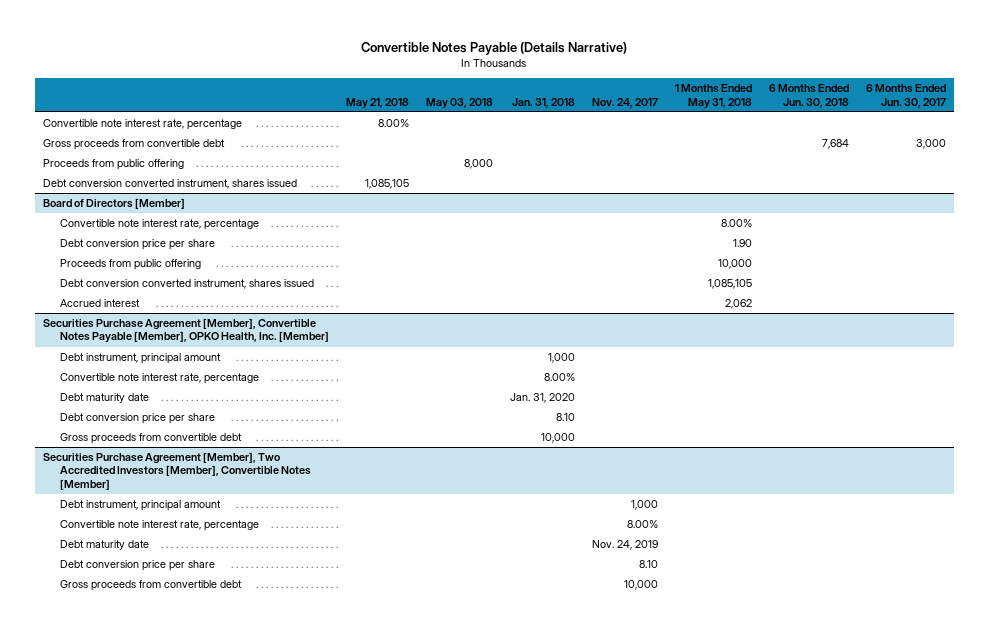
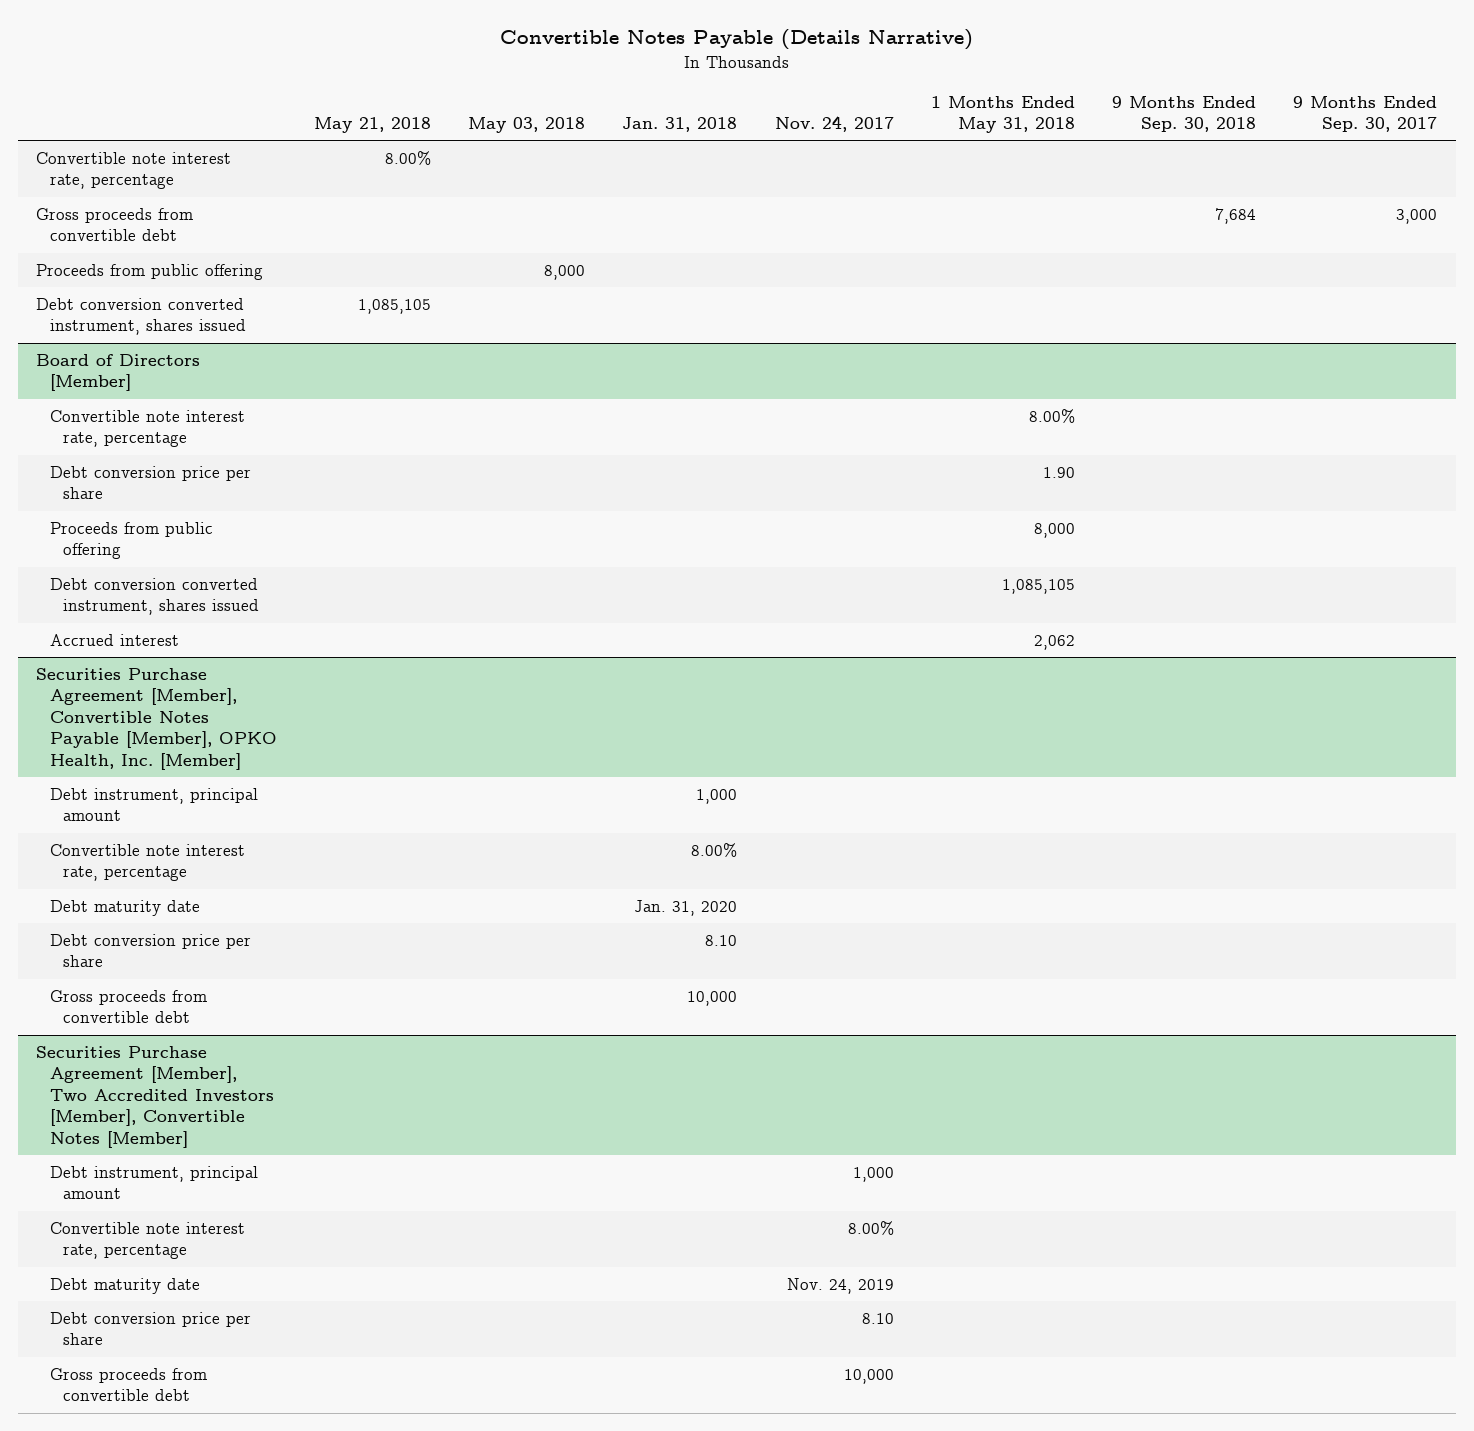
- | May 21, 2018 | May 03, 2018 | Jan. 31, 2018 | Nov. 24, 2017 | 1 Months Ended May 31, 2018 | 6 Months Ended Jun. 30, 2018 | 6 Months Ended Jun. 30, 2017
+ | May 21, 2018 | May 03, 2018 | Jan. 31, 2018 | Nov. 24, 2017 | 1 Months Ended May 31, 2018 | 9 Months Ended Sep. 30, 2018 | 9 Months Ended Sep. 30, 2017
@ Board of Directors [Member]
- Proceeds from public offering | | | | | 10,000 | |
+ Proceeds from public offering | | | | | 8,000 | |

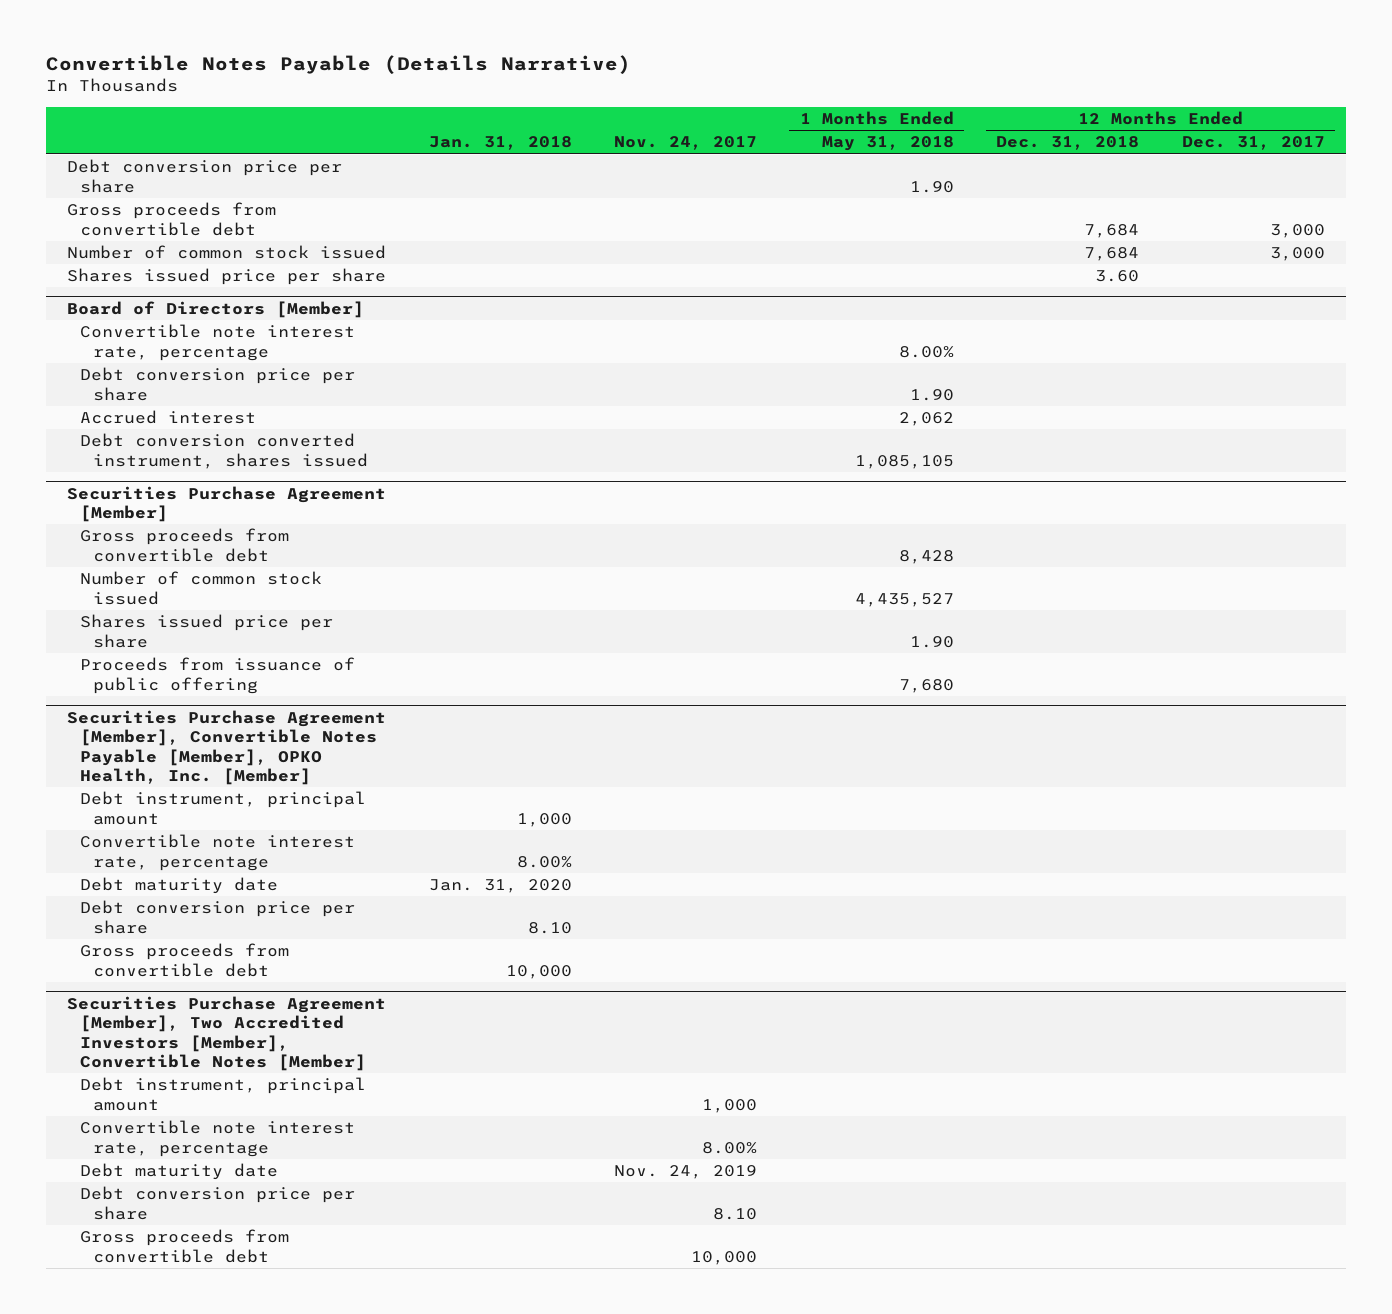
- | May 21, 2018 | May 03, 2018 | Jan. 31, 2018 | Nov. 24, 2017 | 1 Months Ended May 31, 2018 | 9 Months Ended Sep. 30, 2018 | 9 Months Ended Sep. 30, 2017
+ | Jan. 31, 2018 | Nov. 24, 2017 | 1 Months Ended May 31, 2018 | 12 Months Ended Dec. 31, 2018 | 12 Months Ended Dec. 31, 2017
- Convertible note interest rate, percentage | 8.00% | | | | | |
+ Debt conversion price per share | | | 1.90 | |
- Proceeds from public offering | | 8,000 | | | | |
- Debt conversion converted instrument, shares issued | 1,085,105 | | | | | |
+ Number of common stock issued | | | | 7,684 | 3,000
+ Shares issued price per share | | | | 3.60 |
@ Board of Directors [Member]
- Proceeds from public offering | | | | | 8,000 | |
moved down: Debt conversion converted instrument, shares issued | | | 1,085,105 | |
+ Securities Purchase Agreement [Member]
+ Gross proceeds from convertible debt | | | 8,428 | |
+ Number of common stock issued | | | 4,435,527 | |
+ Shares issued price per share | | | 1.90 | |
+ Proceeds from issuance of public offering | | | 7,680 | |

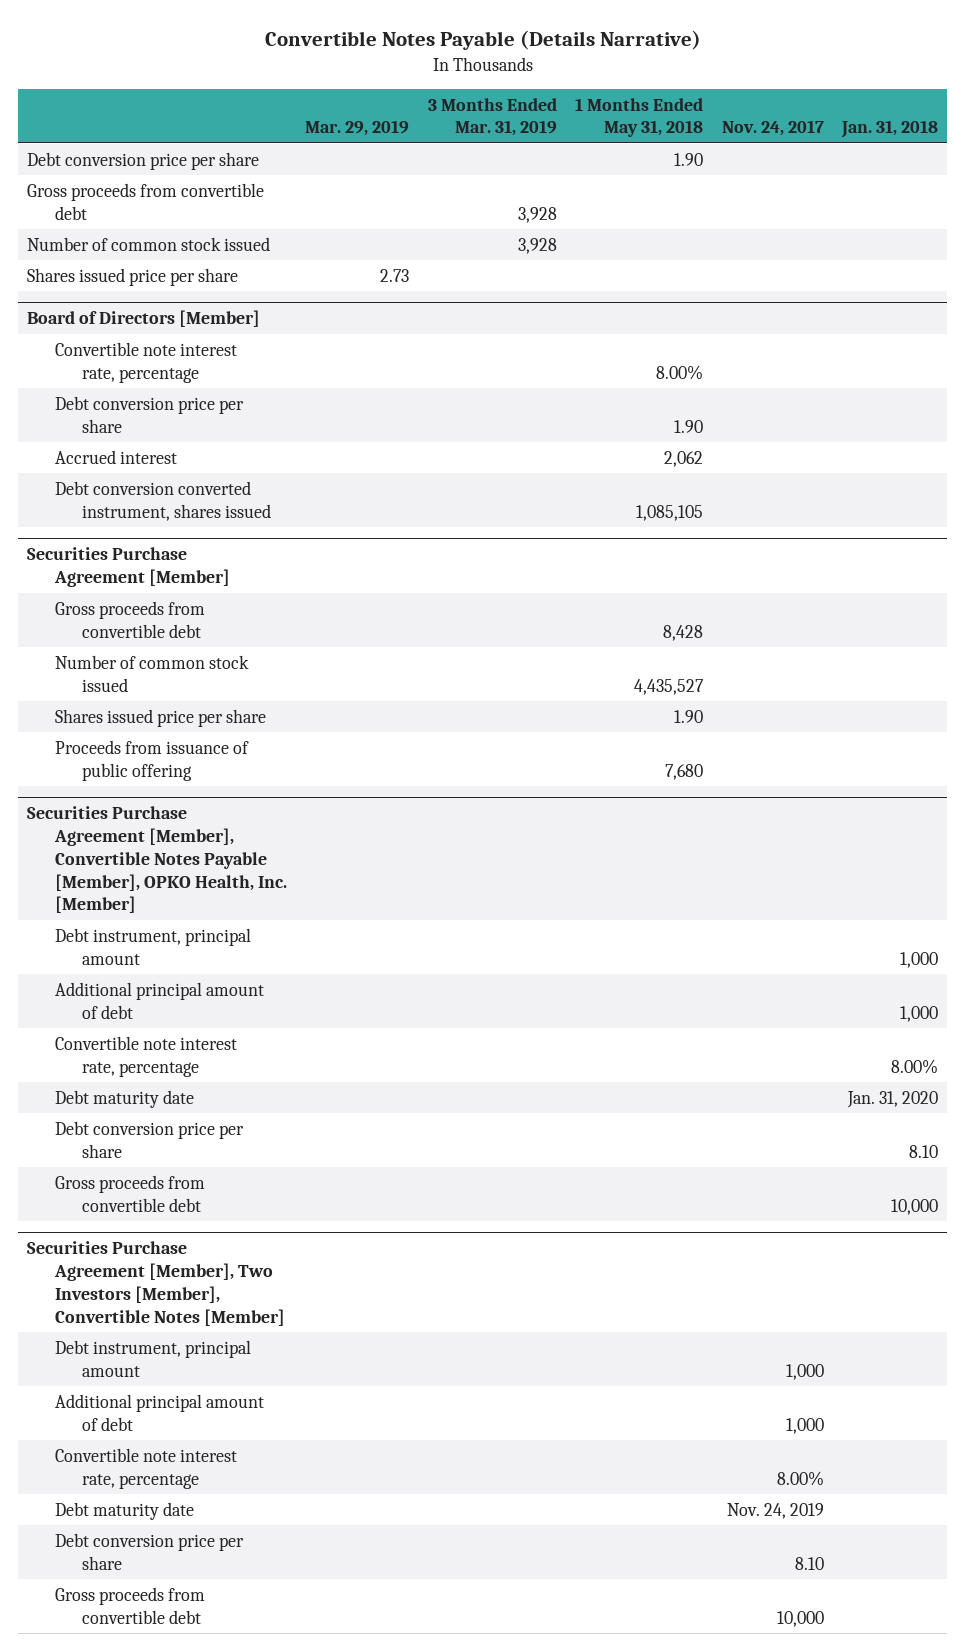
- | Jan. 31, 2018 | Nov. 24, 2017 | 1 Months Ended May 31, 2018 | 12 Months Ended Dec. 31, 2018 | 12 Months Ended Dec. 31, 2017
+ | Mar. 29, 2019 | 3 Months Ended Mar. 31, 2019 | 1 Months Ended May 31, 2018 | Nov. 24, 2017 | Jan. 31, 2018
@ Securities Purchase Agreement [Member], Convertible Notes Payable [Member], OPKO Health, Inc. [Member]
+ Additional principal amount of debt | | | | | 1,000
- Securities Purchase Agreement [Member], Two Accredited Investors [Member], Convertible Notes [Member]
+ Securities Purchase Agreement [Member], Two Investors [Member], Convertible Notes [Member]
+ Additional principal amount of debt | | | | 1,000 |

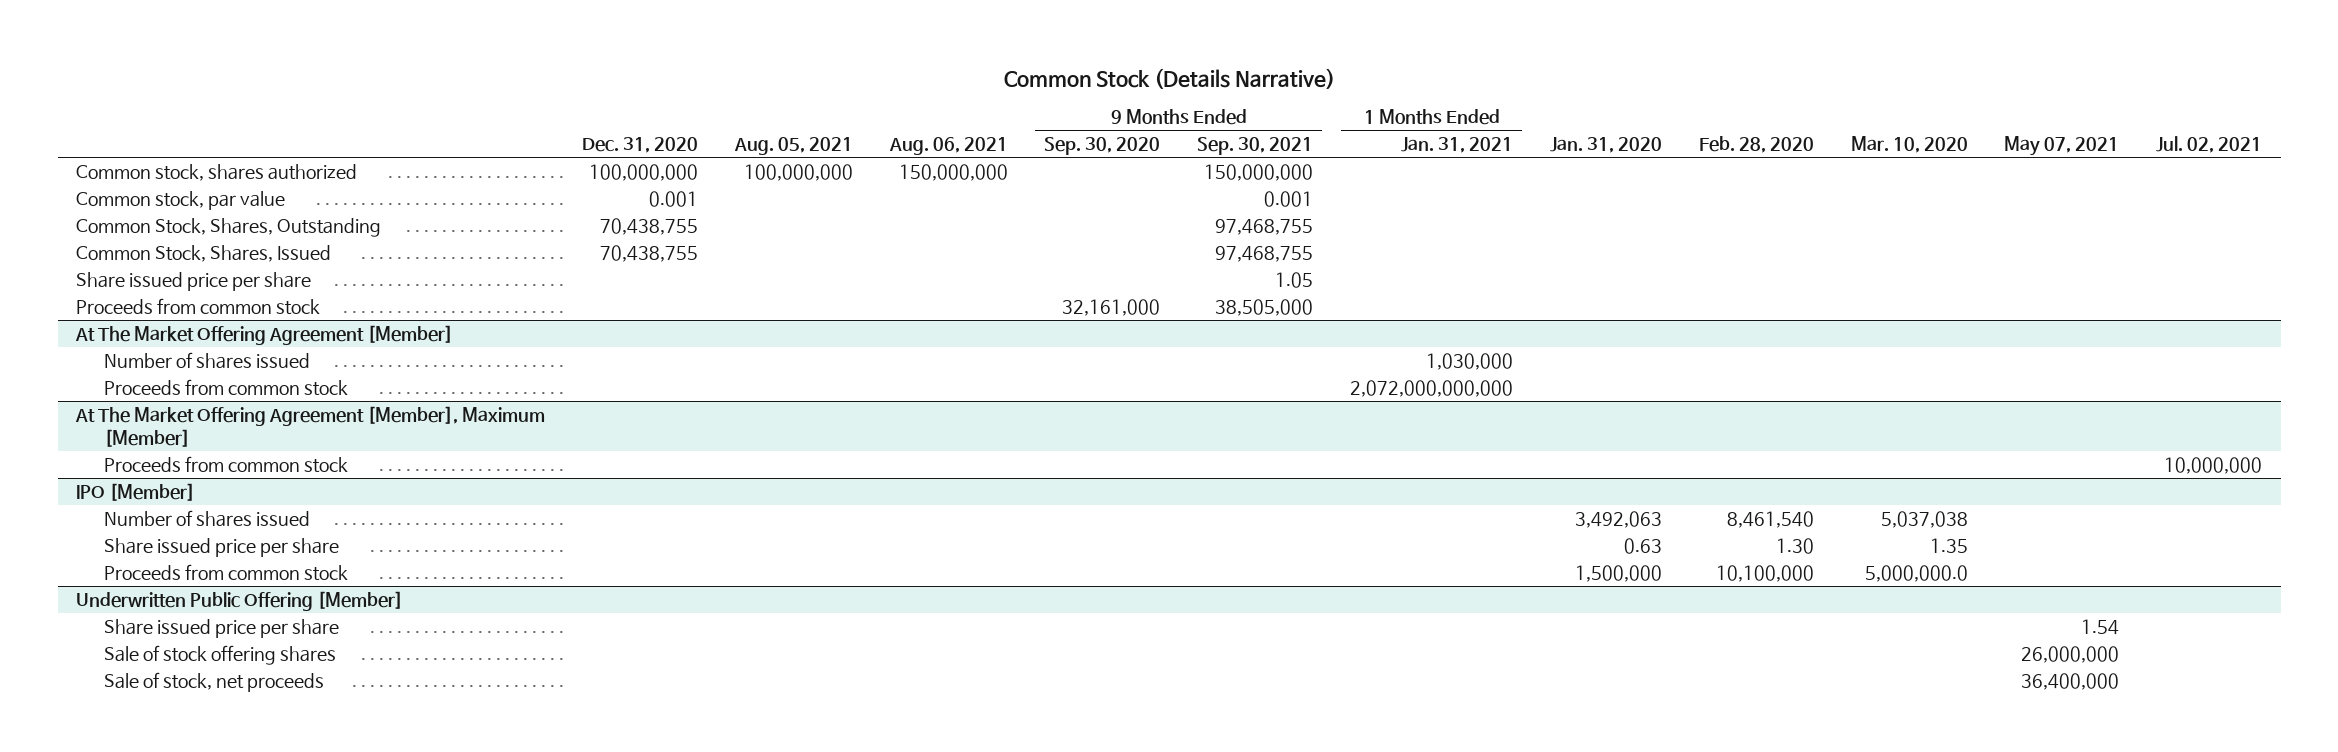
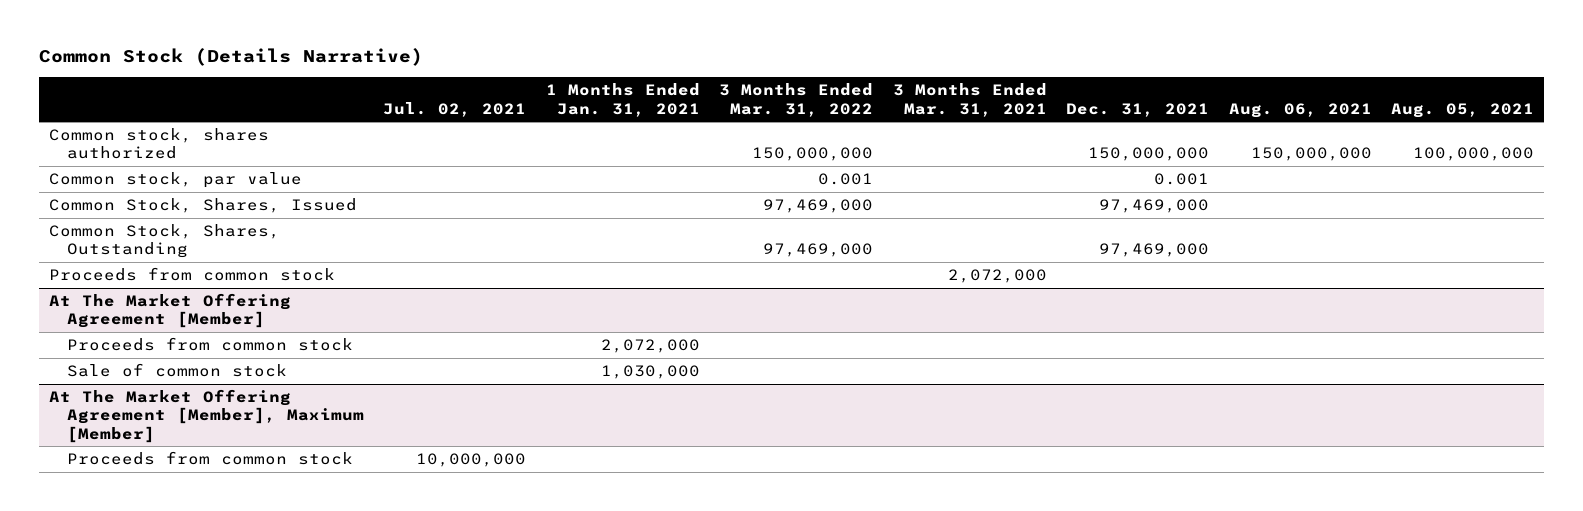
- | Dec. 31, 2020 | Aug. 05, 2021 | Aug. 06, 2021 | 9 Months Ended Sep. 30, 2020 | 9 Months Ended Sep. 30, 2021 | 1 Months Ended Jan. 31, 2021 | Jan. 31, 2020 | Feb. 28, 2020 | Mar. 10, 2020 | May 07, 2021 | Jul. 02, 2021
+ | Jul. 02, 2021 | 1 Months Ended Jan. 31, 2021 | 3 Months Ended Mar. 31, 2022 | 3 Months Ended Mar. 31, 2021 | Dec. 31, 2021 | Aug. 06, 2021 | Aug. 05, 2021
- Share issued price per share | | | | | 1.05 | | | | | |
moved down: Common Stock, Shares, Outstanding | | | 97,469,000 | | 97,469,000 | |
@ At The Market Offering Agreement [Member]
- Number of shares issued | | | | | | 1,030,000 | | | | |
- Proceeds from common stock | | | | | | 2,072,000,000,000 | | | | |
+ Proceeds from common stock | | 2,072,000 | | | | |
+ Sale of common stock | | 1,030,000 | | | | |
- IPO [Member]
- Number of shares issued | | | | | | | 3,492,063 | 8,461,540 | 5,037,038 | |
- Share issued price per share | | | | | | | 0.63 | 1.30 | 1.35 | |
- Proceeds from common stock | | | | | | | 1,500,000 | 10,100,000 | 5,000,000.0 | |
- Underwritten Public Offering [Member]
- Share issued price per share | | | | | | | | | | 1.54 |
- Sale of stock offering shares | | | | | | | | | | 26,000,000 |
- Sale of stock, net proceeds | | | | | | | | | | 36,400,000 |

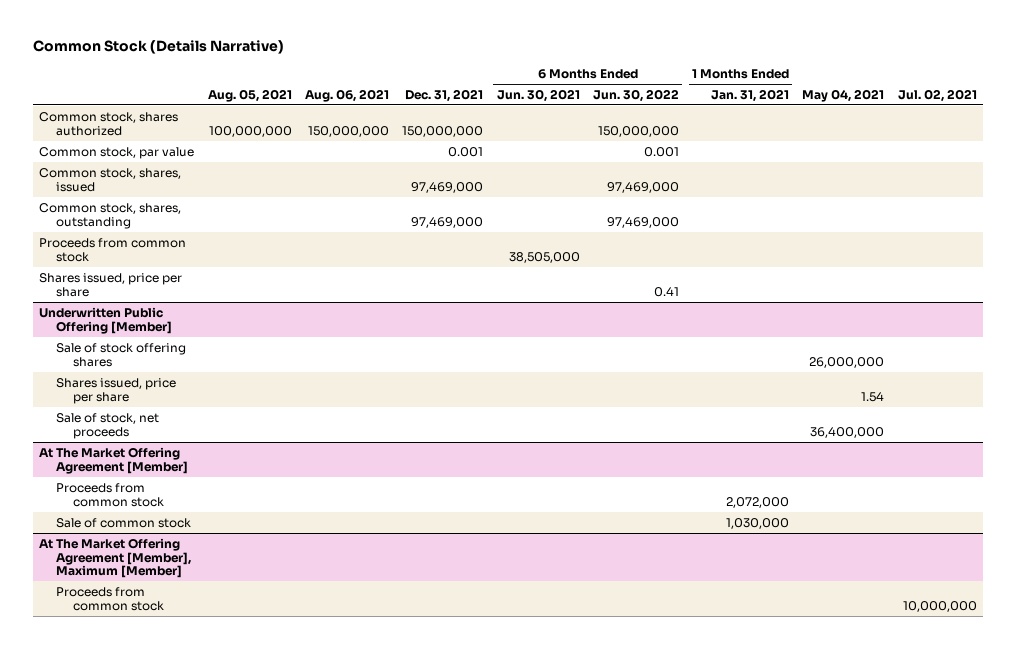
- | Jul. 02, 2021 | 1 Months Ended Jan. 31, 2021 | 3 Months Ended Mar. 31, 2022 | 3 Months Ended Mar. 31, 2021 | Dec. 31, 2021 | Aug. 06, 2021 | Aug. 05, 2021
+ | Aug. 05, 2021 | Aug. 06, 2021 | Dec. 31, 2021 | 6 Months Ended Jun. 30, 2021 | 6 Months Ended Jun. 30, 2022 | 1 Months Ended Jan. 31, 2021 | May 04, 2021 | Jul. 02, 2021
- Common Stock, Shares, Issued | | | 97,469,000 | | 97,469,000 | |
- Common Stock, Shares, Outstanding | | | 97,469,000 | | 97,469,000 | |
+ Common stock, shares, issued | | | 97,469,000 | | 97,469,000 | | |
+ Common stock, shares, outstanding | | | 97,469,000 | | 97,469,000 | | |
+ Shares issued, price per share | | | | | 0.41 | | |
+ Underwritten Public Offering [Member]
+ Sale of stock offering shares | | | | | | | 26,000,000 |
+ Shares issued, price per share | | | | | | | 1.54 |
+ Sale of stock, net proceeds | | | | | | | 36,400,000 |

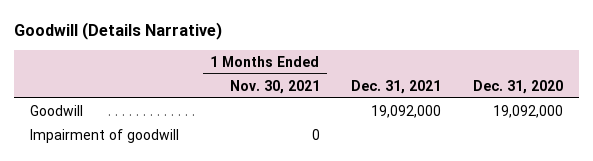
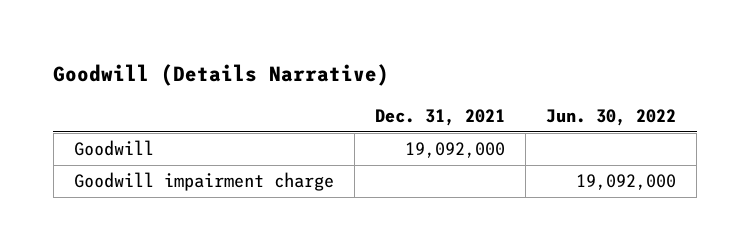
- | 1 Months Ended Nov. 30, 2021 | Dec. 31, 2021 | Dec. 31, 2020
+ | Dec. 31, 2021 | Jun. 30, 2022
- Impairment of goodwill | 0 | |
+ Goodwill impairment charge | | 19,092,000

